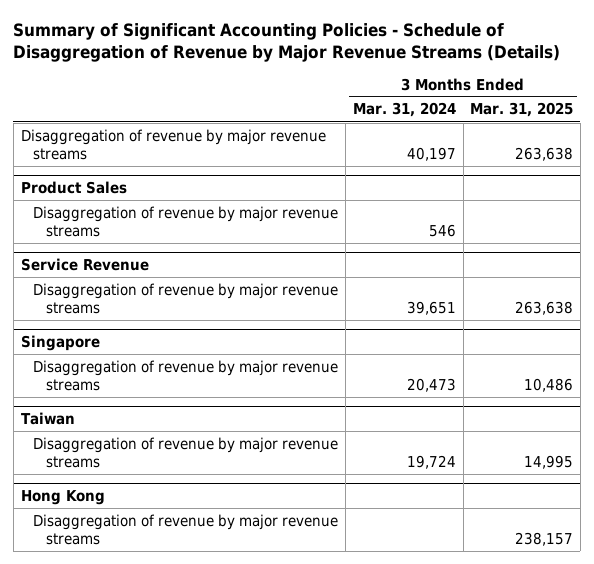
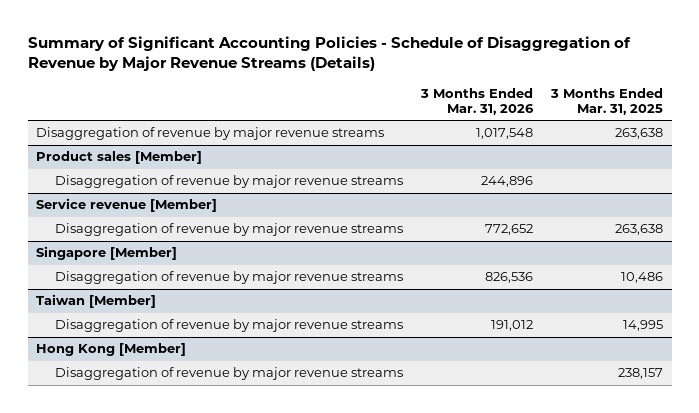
- | 3 Months Ended Mar. 31, 2024 | 3 Months Ended Mar. 31, 2025
+ | 3 Months Ended Mar. 31, 2026 | 3 Months Ended Mar. 31, 2025
- Product Sales
+ Product sales [Member]
- Service Revenue
+ Service revenue [Member]
- Singapore
+ Singapore [Member]
- Taiwan
+ Taiwan [Member]
- Hong Kong
+ Hong Kong [Member]

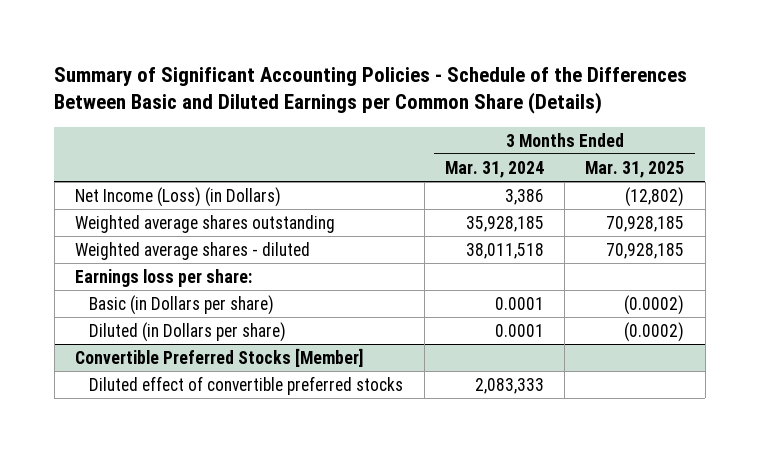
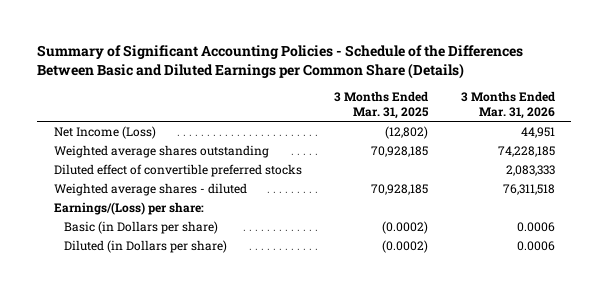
- | 3 Months Ended Mar. 31, 2024 | 3 Months Ended Mar. 31, 2025
+ | 3 Months Ended Mar. 31, 2025 | 3 Months Ended Mar. 31, 2026
- Net Income (Loss) (in Dollars) | 3,386 | (12,802)
+ Net Income (Loss) | (12,802) | 44,951
+ Diluted effect of convertible preferred stocks | | 2,083,333
- Earnings loss per share:
+ Earnings/(Loss) per share:
- Convertible Preferred Stocks [Member]
- Diluted effect of convertible preferred stocks | 2,083,333 |

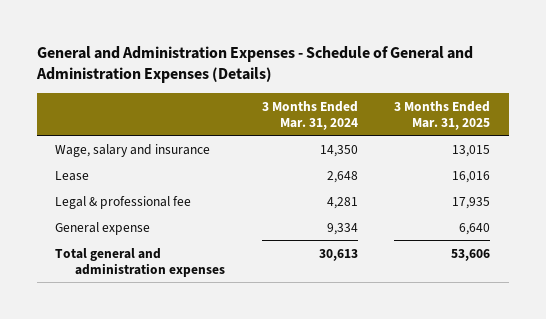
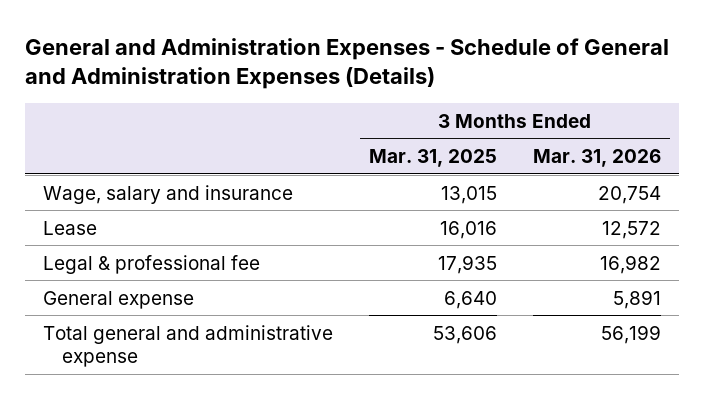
- | 3 Months Ended Mar. 31, 2024 | 3 Months Ended Mar. 31, 2025
+ | 3 Months Ended Mar. 31, 2025 | 3 Months Ended Mar. 31, 2026
- Total general and administration expenses | 30,613 | 53,606
+ Total general and administrative expense | 53,606 | 56,199

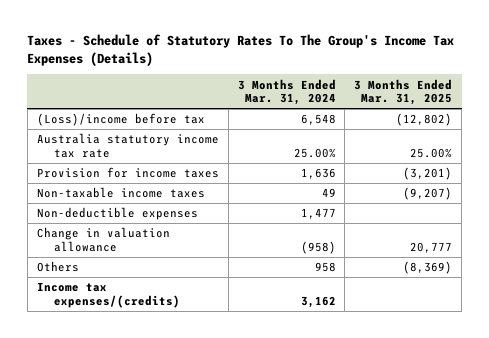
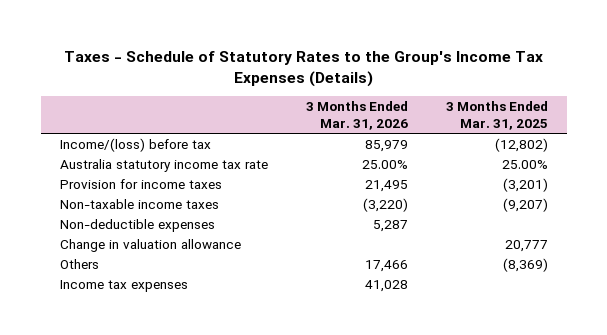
- Taxes - Schedule of Statutory Rates To The Group's Income Tax Expenses (Details)
+ Taxes - Schedule of Statutory Rates to the Group's Income Tax Expenses (Details)
- | 3 Months Ended Mar. 31, 2024 | 3 Months Ended Mar. 31, 2025
+ | 3 Months Ended Mar. 31, 2026 | 3 Months Ended Mar. 31, 2025
- (Loss)/income before tax | 6,548 | (12,802)
+ Income/(loss) before tax | 85,979 | (12,802)
- Income tax expenses/(credits) | 3,162 |
+ Income tax expenses | 41,028 |

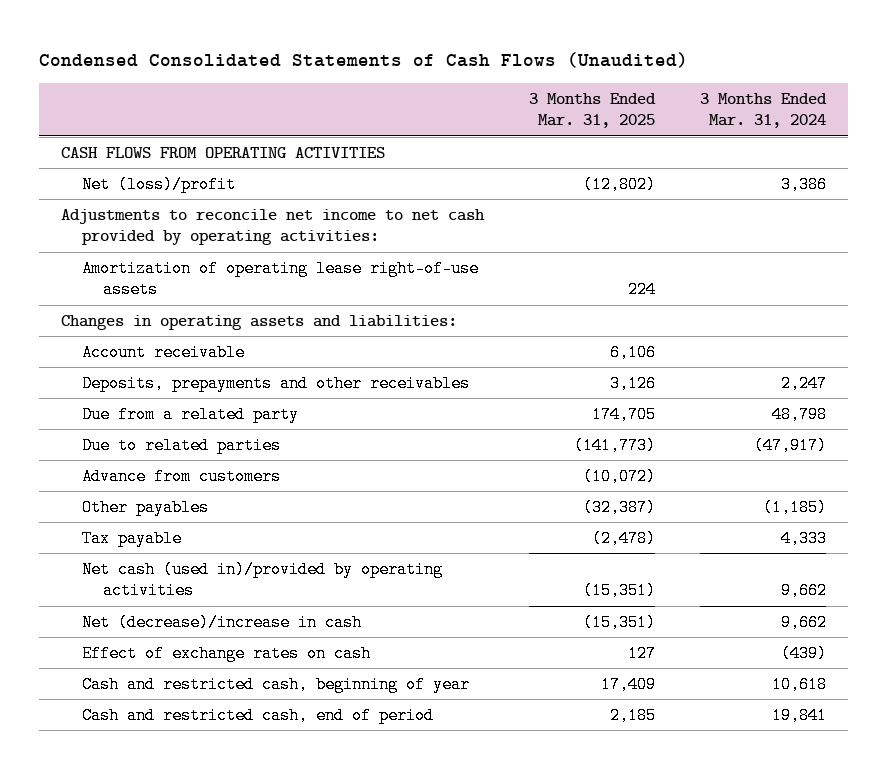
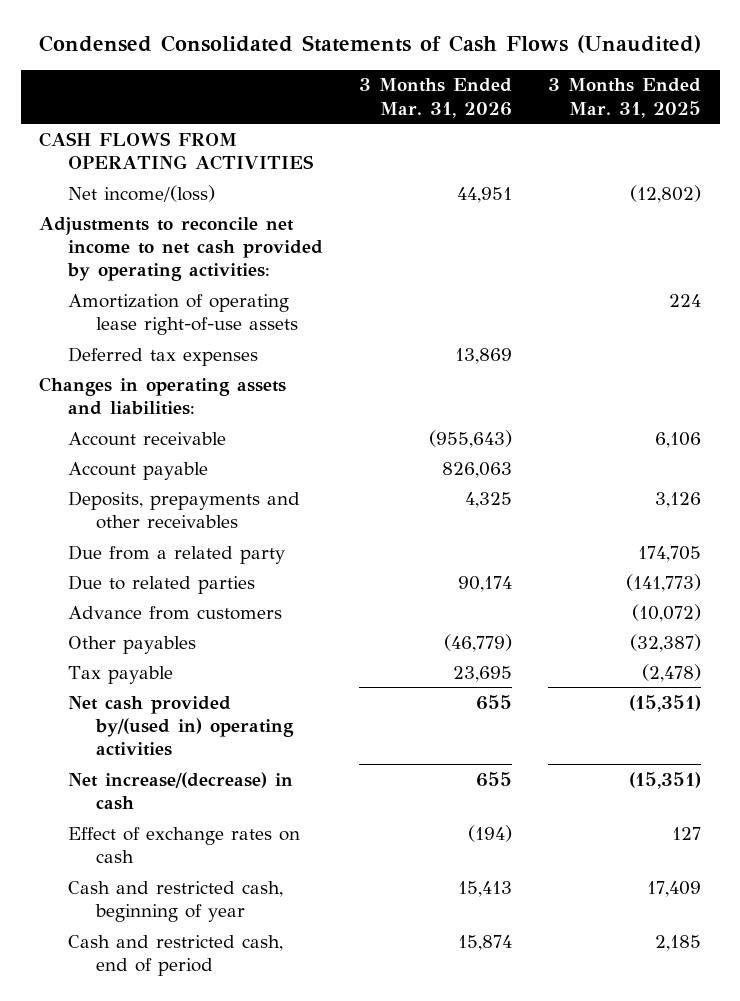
- | 3 Months Ended Mar. 31, 2025 | 3 Months Ended Mar. 31, 2024
+ | 3 Months Ended Mar. 31, 2026 | 3 Months Ended Mar. 31, 2025
- Net (loss)/profit | (12,802) | 3,386
+ Net income/(loss) | 44,951 | (12,802)
+ Deferred tax expenses | 13,869 |
+ Account payable | 826,063 |
- Net cash (used in)/provided by operating activities | (15,351) | 9,662
- Net (decrease)/increase in cash | (15,351) | 9,662
+ Net cash provided by/(used in) operating activities | 655 | (15,351)
+ Net increase/(decrease) in cash | 655 | (15,351)

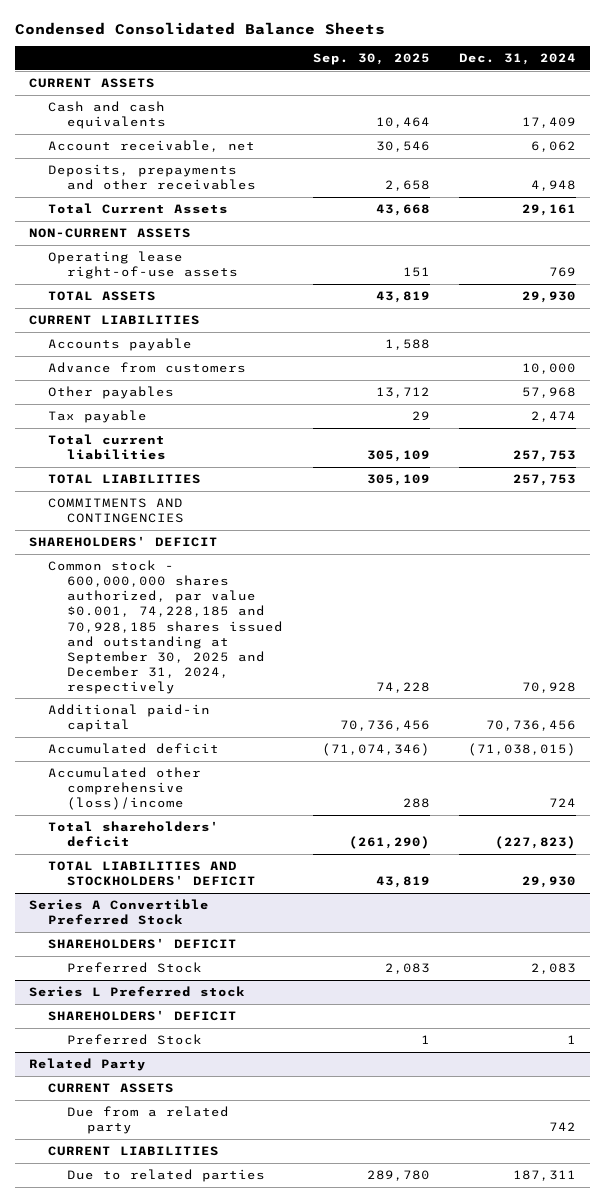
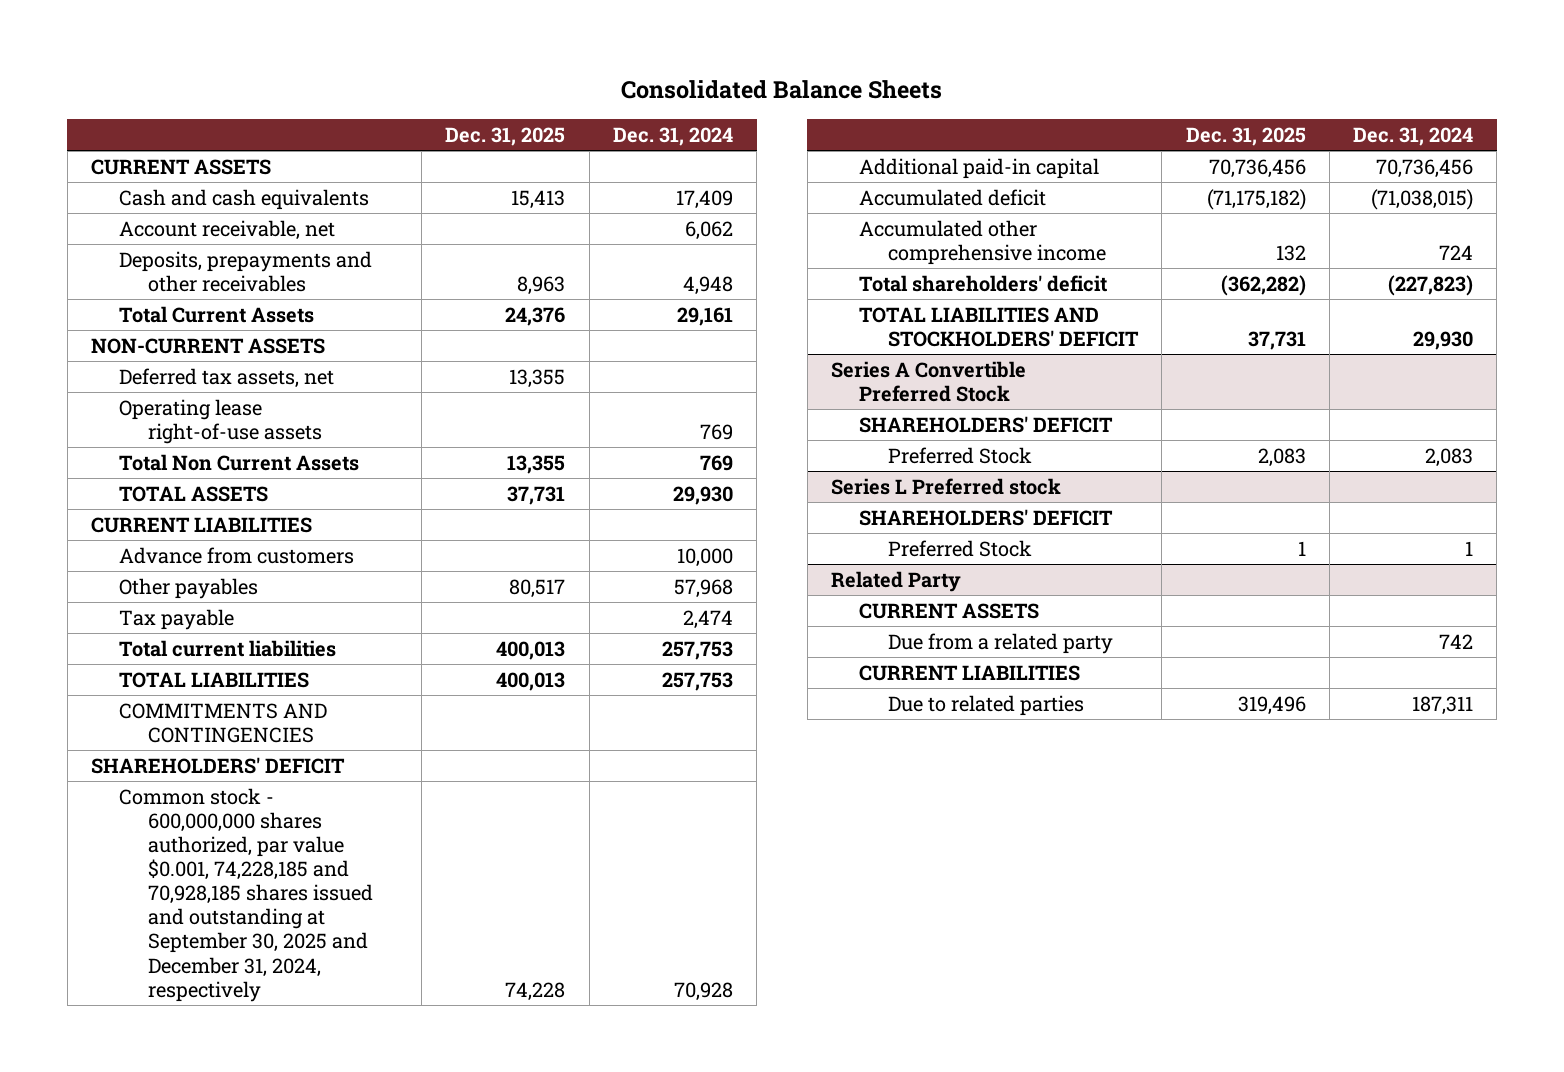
- Condensed Consolidated Balance Sheets
+ Consolidated Balance Sheets
- | Sep. 30, 2025 | Dec. 31, 2024
+ | Dec. 31, 2025 | Dec. 31, 2024
+ Deferred tax assets, net | 13,355 |
+ Total Non Current Assets | 13,355 | 769
- Accounts payable | 1,588 |
- Accumulated other comprehensive (loss)/income | 288 | 724
+ Accumulated other comprehensive income | 132 | 724

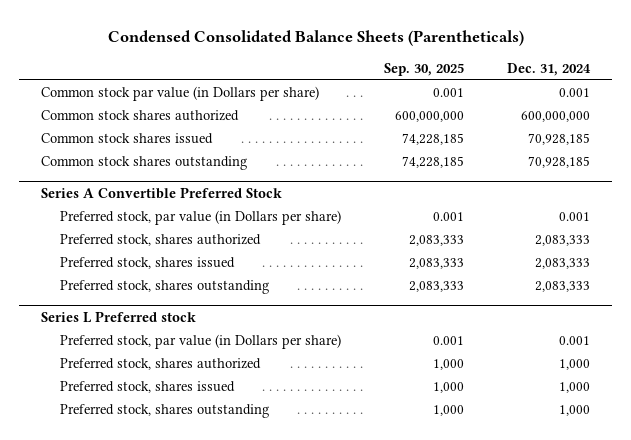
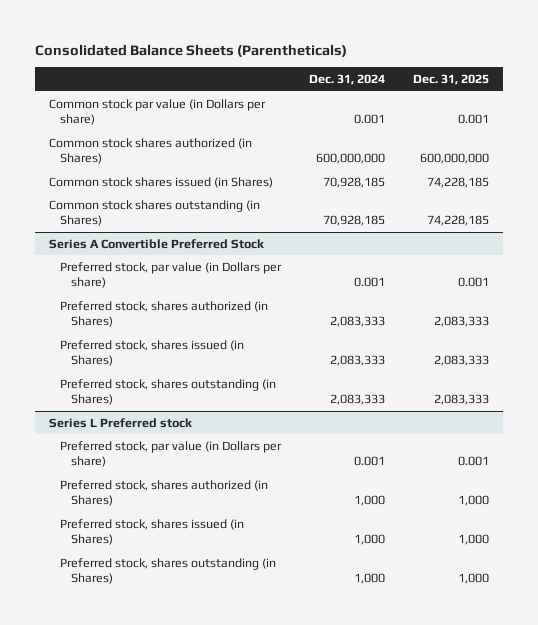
- Condensed Consolidated Balance Sheets (Parentheticals)
+ Consolidated Balance Sheets (Parentheticals)
- | Sep. 30, 2025 | Dec. 31, 2024
+ | Dec. 31, 2024 | Dec. 31, 2025
- Common stock shares authorized | 600,000,000 | 600,000,000
- Common stock shares issued | 74,228,185 | 70,928,185
- Common stock shares outstanding | 74,228,185 | 70,928,185
+ Common stock shares authorized (in Shares) | 600,000,000 | 600,000,000
+ Common stock shares issued (in Shares) | 70,928,185 | 74,228,185
+ Common stock shares outstanding (in Shares) | 70,928,185 | 74,228,185
@ Series A Convertible Preferred Stock
- Preferred stock, shares authorized | 2,083,333 | 2,083,333
- Preferred stock, shares issued | 2,083,333 | 2,083,333
- Preferred stock, shares outstanding | 2,083,333 | 2,083,333
+ Preferred stock, shares authorized (in Shares) | 2,083,333 | 2,083,333
+ Preferred stock, shares issued (in Shares) | 2,083,333 | 2,083,333
+ Preferred stock, shares outstanding (in Shares) | 2,083,333 | 2,083,333
@ Series L Preferred stock
- Preferred stock, shares authorized | 1,000 | 1,000
- Preferred stock, shares issued | 1,000 | 1,000
- Preferred stock, shares outstanding | 1,000 | 1,000
+ Preferred stock, shares authorized (in Shares) | 1,000 | 1,000
+ Preferred stock, shares issued (in Shares) | 1,000 | 1,000
+ Preferred stock, shares outstanding (in Shares) | 1,000 | 1,000

